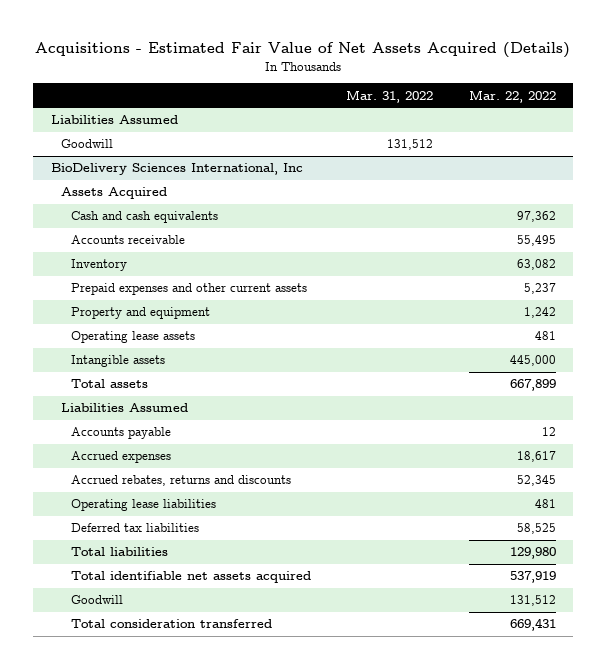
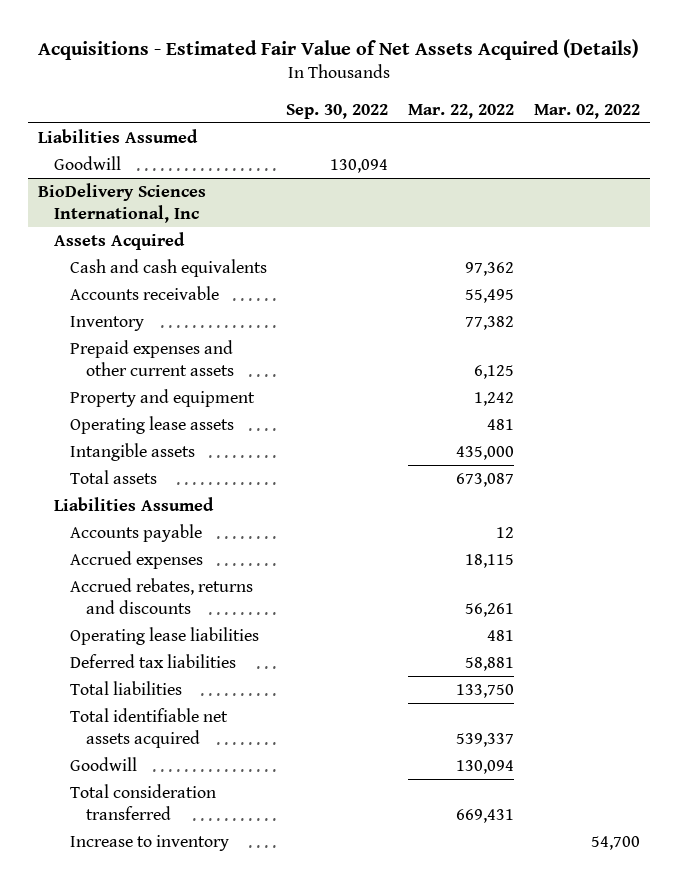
- | Mar. 31, 2022 | Mar. 22, 2022
+ | Sep. 30, 2022 | Mar. 22, 2022 | Mar. 02, 2022
@ BioDelivery Sciences International, Inc
- Inventory | | 63,082
- Prepaid expenses and other current assets | | 5,237
+ Inventory | | 77,382 |
+ Prepaid expenses and other current assets | | 6,125 |
- Intangible assets | | 445,000
- Total assets | | 667,899
+ Intangible assets | | 435,000 |
+ Total assets | | 673,087 |
- Accrued expenses | | 18,617
- Accrued rebates, returns and discounts | | 52,345
+ Accrued expenses | | 18,115 |
+ Accrued rebates, returns and discounts | | 56,261 |
- Deferred tax liabilities | | 58,525
- Total liabilities | | 129,980
- Total identifiable net assets acquired | | 537,919
- Goodwill | | 131,512
+ Deferred tax liabilities | | 58,881 |
+ Total liabilities | | 133,750 |
+ Total identifiable net assets acquired | | 539,337 |
+ Goodwill | | 130,094 |
+ Increase to inventory | | | 54,700

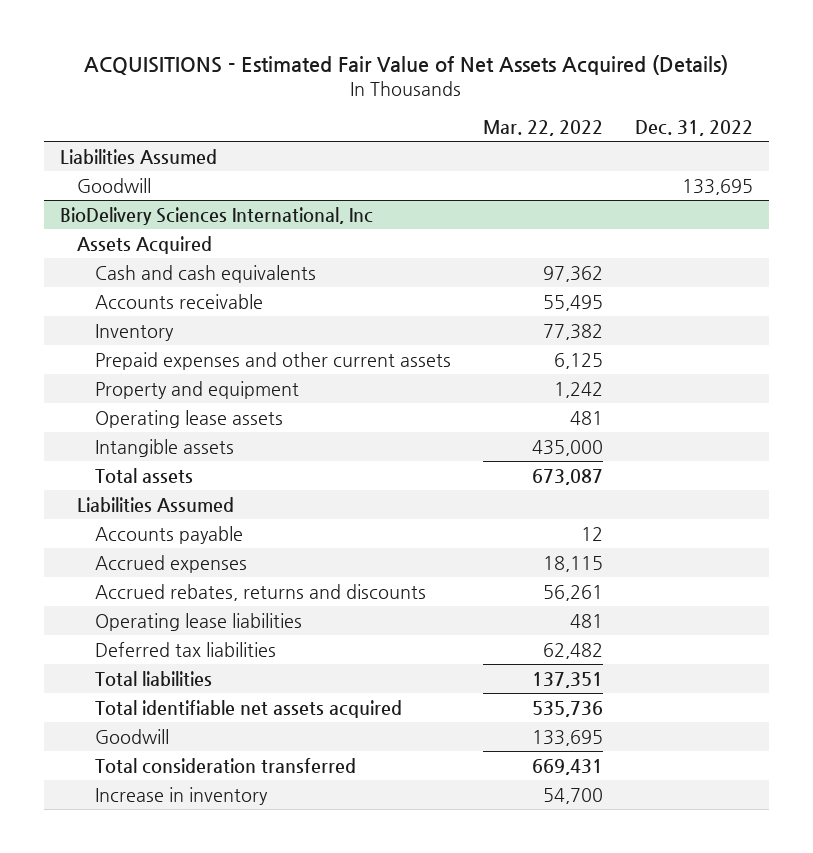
- Acquisitions - Estimated Fair Value of Net Assets Acquired (Details)
+ ACQUISITIONS - Estimated Fair Value of Net Assets Acquired (Details)
- | Sep. 30, 2022 | Mar. 22, 2022 | Mar. 02, 2022
+ | Mar. 22, 2022 | Dec. 31, 2022
@ BioDelivery Sciences International, Inc
- Deferred tax liabilities | | 58,881 |
- Total liabilities | | 133,750 |
- Total identifiable net assets acquired | | 539,337 |
- Goodwill | | 130,094 |
+ Deferred tax liabilities | 62,482 |
+ Total liabilities | 137,351 |
+ Total identifiable net assets acquired | 535,736 |
+ Goodwill | 133,695 |
- Increase to inventory | | | 54,700
+ Increase in inventory | 54,700 |

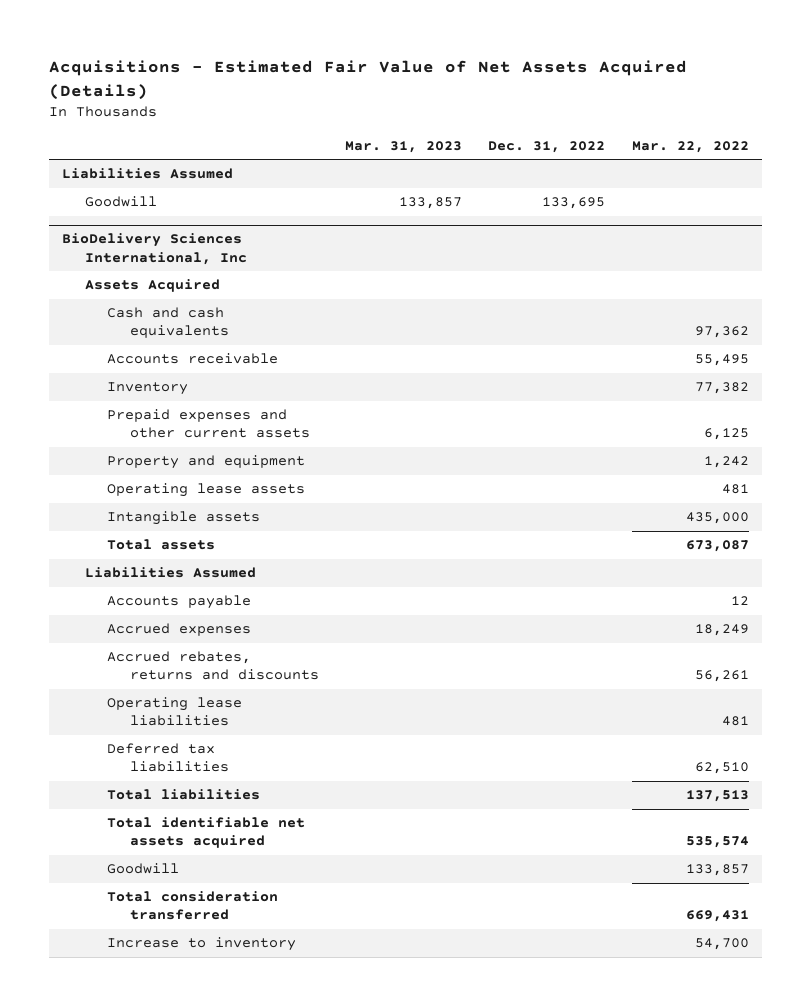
- ACQUISITIONS - Estimated Fair Value of Net Assets Acquired (Details)
+ Acquisitions - Estimated Fair Value of Net Assets Acquired (Details)
- | Mar. 22, 2022 | Dec. 31, 2022
+ | Mar. 31, 2023 | Dec. 31, 2022 | Mar. 22, 2022
@ BioDelivery Sciences International, Inc
- Accrued expenses | 18,115 |
+ Accrued expenses | | | 18,249
- Deferred tax liabilities | 62,482 |
- Total liabilities | 137,351 |
- Total identifiable net assets acquired | 535,736 |
- Goodwill | 133,695 |
+ Deferred tax liabilities | | | 62,510
+ Total liabilities | | | 137,513
+ Total identifiable net assets acquired | | | 535,574
+ Goodwill | | | 133,857
- Increase in inventory | 54,700 |
+ Increase to inventory | | | 54,700

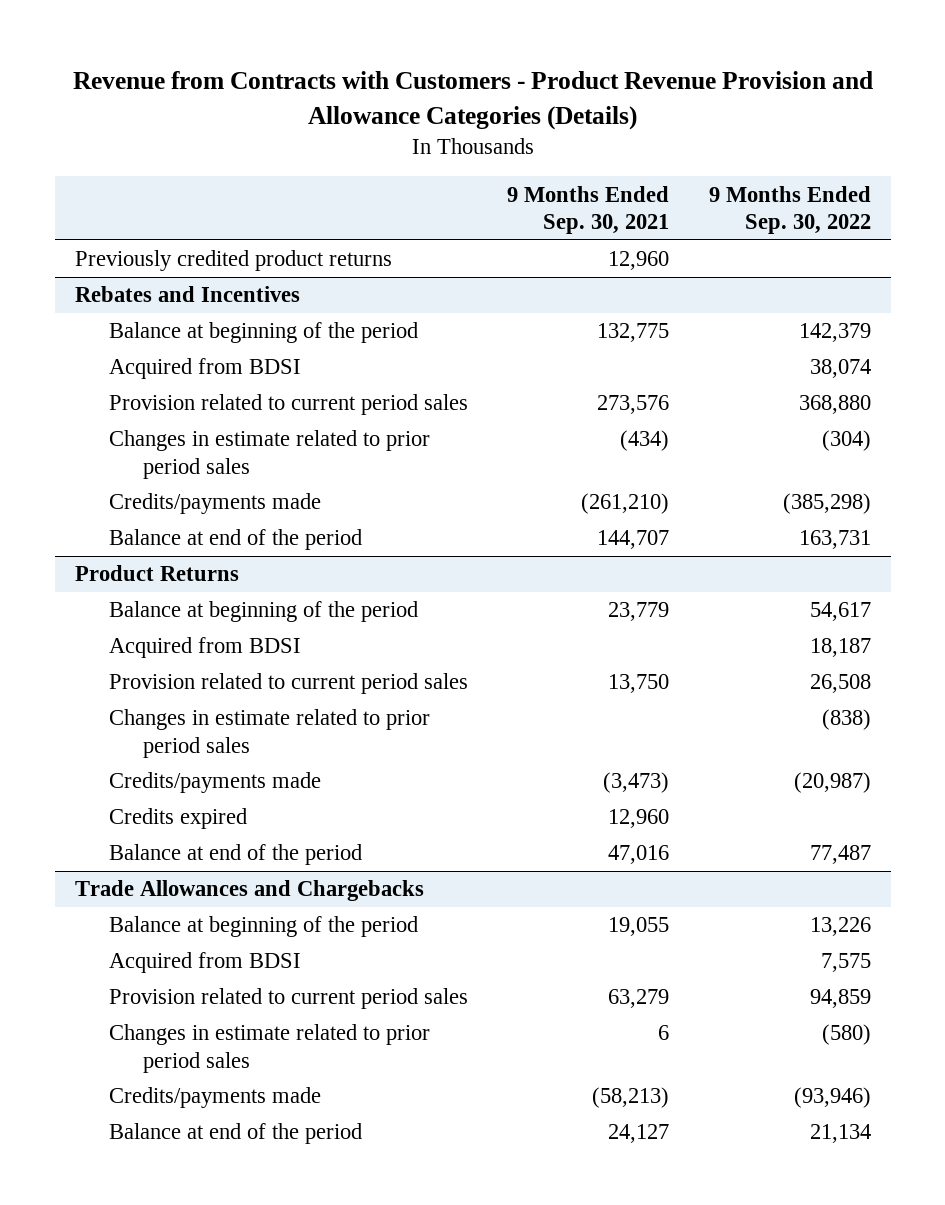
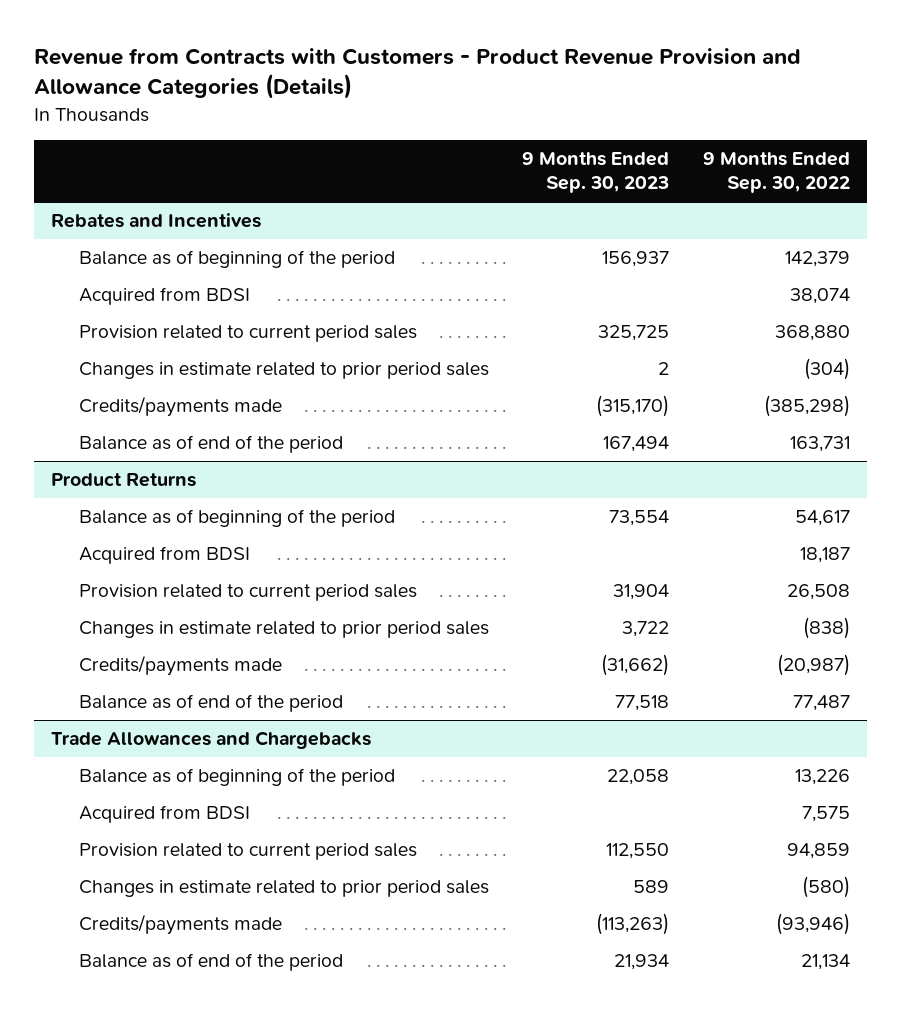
- | 9 Months Ended Sep. 30, 2021 | 9 Months Ended Sep. 30, 2022
+ | 9 Months Ended Sep. 30, 2023 | 9 Months Ended Sep. 30, 2022
- Previously credited product returns | 12,960 |
@ Rebates and Incentives
- Balance at beginning of the period | 132,775 | 142,379
+ Balance as of beginning of the period | 156,937 | 142,379
- Balance at end of the period | 144,707 | 163,731
+ Balance as of end of the period | 167,494 | 163,731
@ Product Returns
- Balance at beginning of the period | 23,779 | 54,617
+ Balance as of beginning of the period | 73,554 | 54,617
- Credits expired | 12,960 |
- Balance at end of the period | 47,016 | 77,487
+ Balance as of end of the period | 77,518 | 77,487
@ Trade Allowances and Chargebacks
- Balance at beginning of the period | 19,055 | 13,226
+ Balance as of beginning of the period | 22,058 | 13,226
- Balance at end of the period | 24,127 | 21,134
+ Balance as of end of the period | 21,934 | 21,134

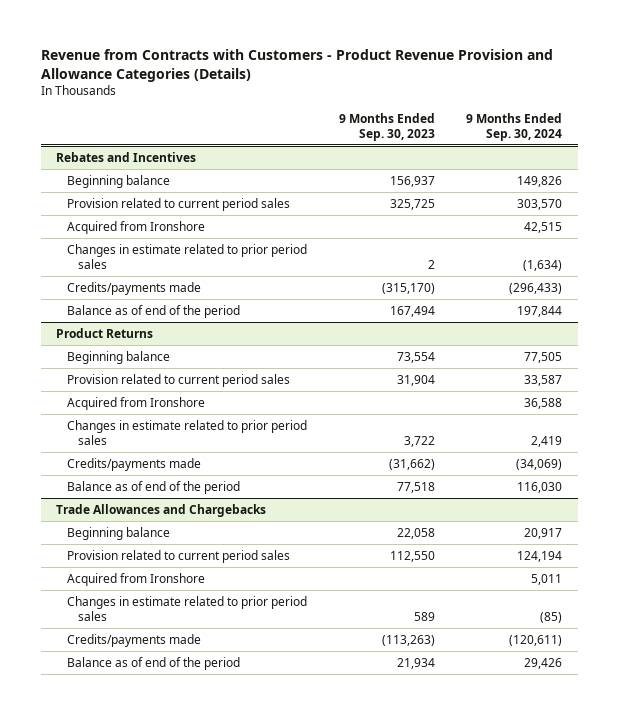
- | 9 Months Ended Sep. 30, 2023 | 9 Months Ended Sep. 30, 2022
+ | 9 Months Ended Sep. 30, 2023 | 9 Months Ended Sep. 30, 2024
@ Rebates and Incentives
- Balance as of beginning of the period | 156,937 | 142,379
- Acquired from BDSI | | 38,074
+ Beginning balance | 156,937 | 149,826
+ Acquired from Ironshore | | 42,515
@ Product Returns
- Balance as of beginning of the period | 73,554 | 54,617
- Acquired from BDSI | | 18,187
+ Beginning balance | 73,554 | 77,505
+ Acquired from Ironshore | | 36,588
@ Trade Allowances and Chargebacks
- Balance as of beginning of the period | 22,058 | 13,226
- Acquired from BDSI | | 7,575
+ Beginning balance | 22,058 | 20,917
+ Acquired from Ironshore | | 5,011

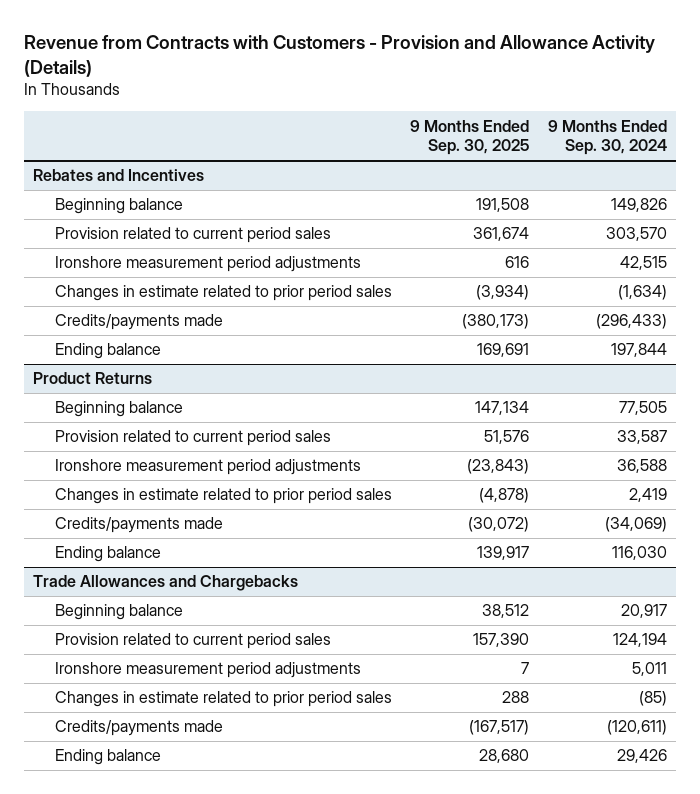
- Revenue from Contracts with Customers - Product Revenue Provision and Allowance Categories (Details)
+ Revenue from Contracts with Customers - Provision and Allowance Activity (Details)
- | 9 Months Ended Sep. 30, 2023 | 9 Months Ended Sep. 30, 2024
+ | 9 Months Ended Sep. 30, 2025 | 9 Months Ended Sep. 30, 2024
@ Rebates and Incentives
- Acquired from Ironshore | | 42,515
+ Ironshore measurement period adjustments | 616 | 42,515
- Balance as of end of the period | 167,494 | 197,844
+ Ending balance | 169,691 | 197,844
@ Product Returns
- Acquired from Ironshore | | 36,588
+ Ironshore measurement period adjustments | (23,843) | 36,588
- Balance as of end of the period | 77,518 | 116,030
+ Ending balance | 139,917 | 116,030
@ Trade Allowances and Chargebacks
- Acquired from Ironshore | | 5,011
+ Ironshore measurement period adjustments | 7 | 5,011
- Balance as of end of the period | 21,934 | 29,426
+ Ending balance | 28,680 | 29,426

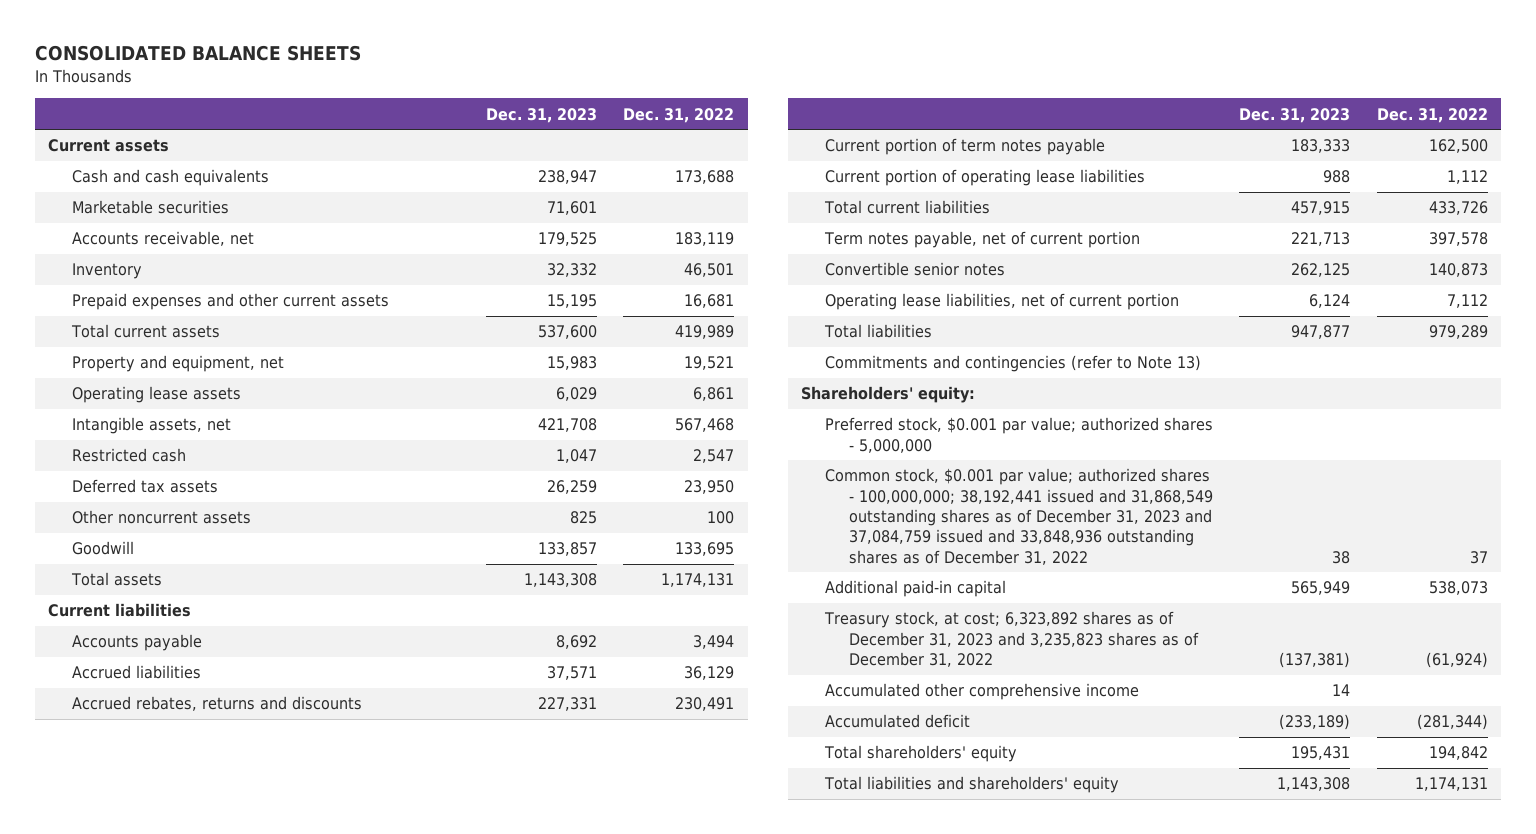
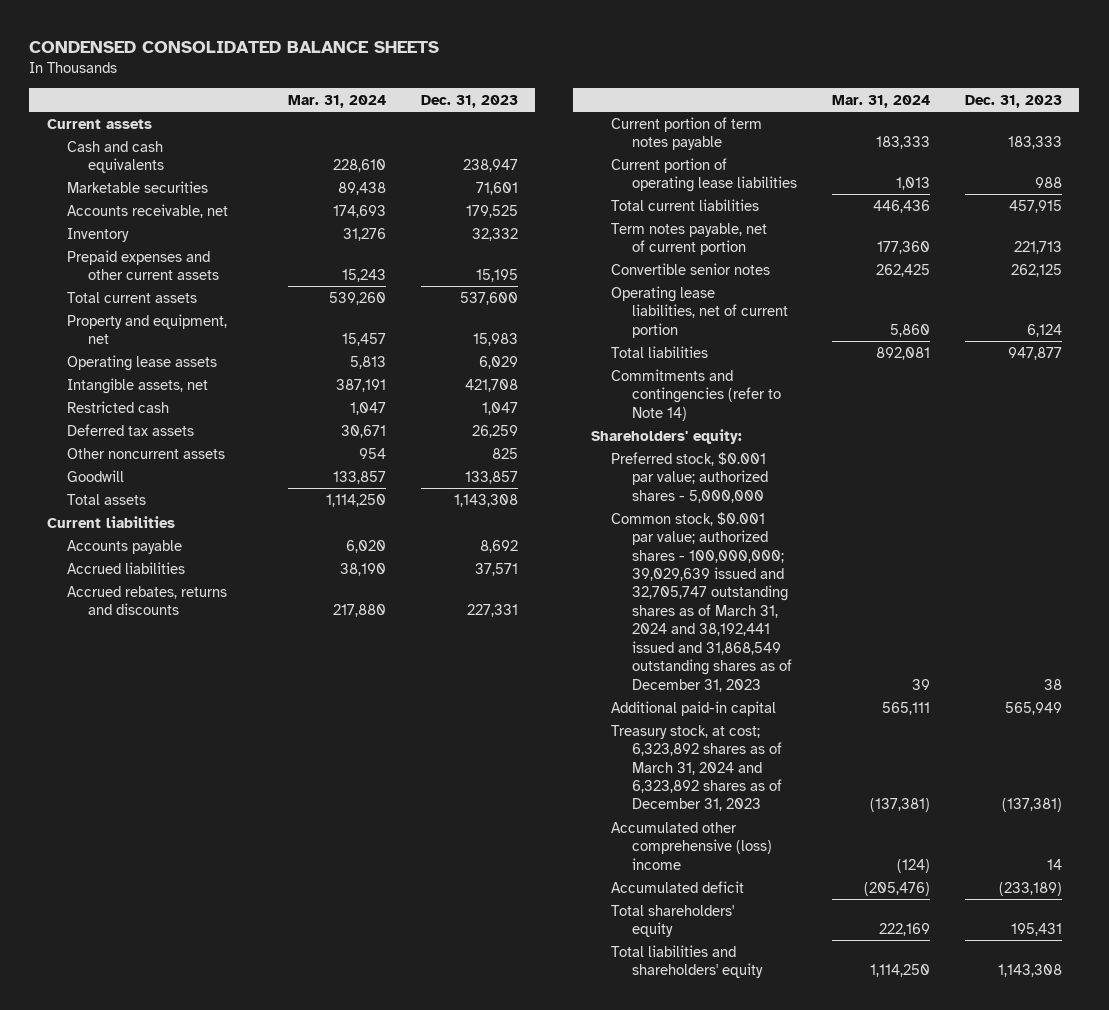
- CONSOLIDATED BALANCE SHEETS
+ CONDENSED CONSOLIDATED BALANCE SHEETS
- | Dec. 31, 2023 | Dec. 31, 2022
+ | Mar. 31, 2024 | Dec. 31, 2023
- Commitments and contingencies (refer to Note 13)
+ Commitments and contingencies (refer to Note 14)
- Common stock, $0.001 par value; authorized shares - 100,000,000; 38,192,441 issued and 31,868,549 outstanding shares as of December 31, 2023 and 37,084,759 issued and 33,848,936 outstanding shares as of December 31, 2022 | 38 | 37
+ Common stock, $0.001 par value; authorized shares - 100,000,000; 39,029,639 issued and 32,705,747 outstanding shares as of March 31, 2024 and 38,192,441 issued and 31,868,549 outstanding shares as of December 31, 2023 | 39 | 38
- Treasury stock, at cost; 6,323,892 shares as of December 31, 2023 and 3,235,823 shares as of December 31, 2022 | (137,381) | (61,924)
- Accumulated other comprehensive income | 14 |
+ Treasury stock, at cost; 6,323,892 shares as of March 31, 2024 and 6,323,892 shares as of December 31, 2023 | (137,381) | (137,381)
+ Accumulated other comprehensive (loss) income | (124) | 14

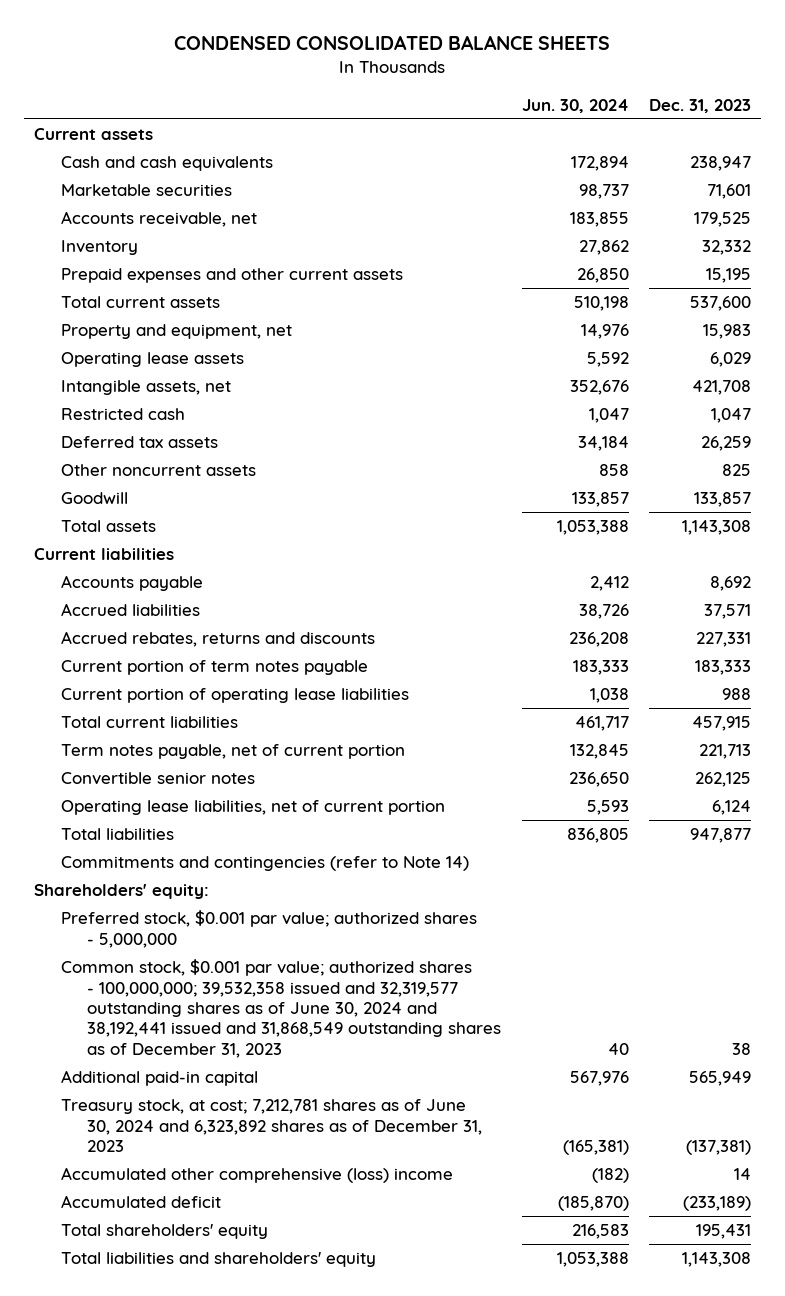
- | Mar. 31, 2024 | Dec. 31, 2023
+ | Jun. 30, 2024 | Dec. 31, 2023
- Common stock, $0.001 par value; authorized shares - 100,000,000; 39,029,639 issued and 32,705,747 outstanding shares as of March 31, 2024 and 38,192,441 issued and 31,868,549 outstanding shares as of December 31, 2023 | 39 | 38
+ Common stock, $0.001 par value; authorized shares - 100,000,000; 39,532,358 issued and 32,319,577 outstanding shares as of June 30, 2024 and 38,192,441 issued and 31,868,549 outstanding shares as of December 31, 2023 | 40 | 38
- Treasury stock, at cost; 6,323,892 shares as of March 31, 2024 and 6,323,892 shares as of December 31, 2023 | (137,381) | (137,381)
+ Treasury stock, at cost; 7,212,781 shares as of June 30, 2024 and 6,323,892 shares as of December 31, 2023 | (165,381) | (137,381)

